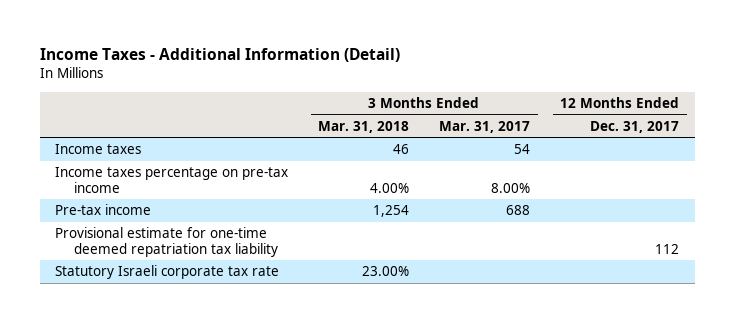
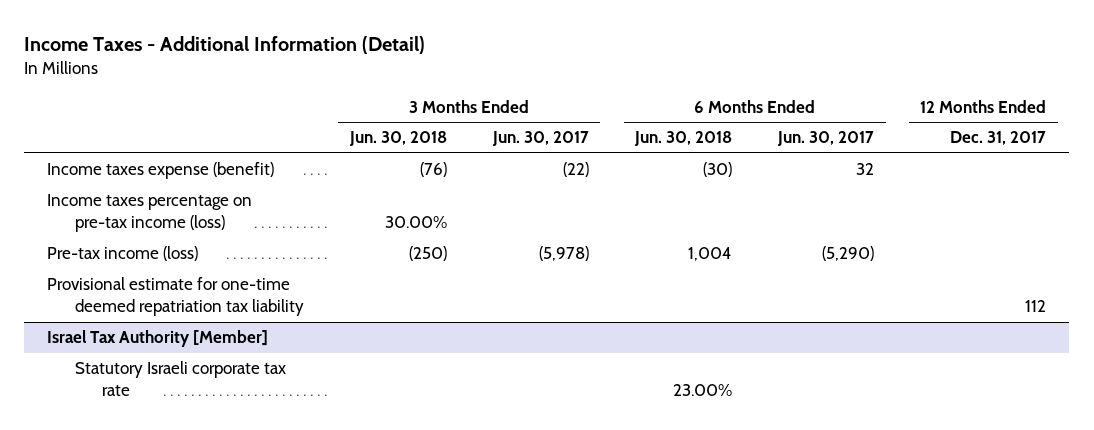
- | 3 Months Ended Mar. 31, 2018 | 3 Months Ended Mar. 31, 2017 | 12 Months Ended Dec. 31, 2017
+ | 3 Months Ended Jun. 30, 2018 | 3 Months Ended Jun. 30, 2017 | 6 Months Ended Jun. 30, 2018 | 6 Months Ended Jun. 30, 2017 | 12 Months Ended Dec. 31, 2017
- Income taxes | 46 | 54 |
- Income taxes percentage on pre-tax income | 4.00% | 8.00% |
- Pre-tax income | 1,254 | 688 |
+ Income taxes expense (benefit) | (76) | (22) | (30) | 32 |
+ Income taxes percentage on pre-tax income (loss) | 30.00% | | | |
+ Pre-tax income (loss) | (250) | (5,978) | 1,004 | (5,290) |
- Statutory Israeli corporate tax rate | 23.00% | |
+ Israel Tax Authority [Member]
+ Statutory Israeli corporate tax rate | | | 23.00% | |

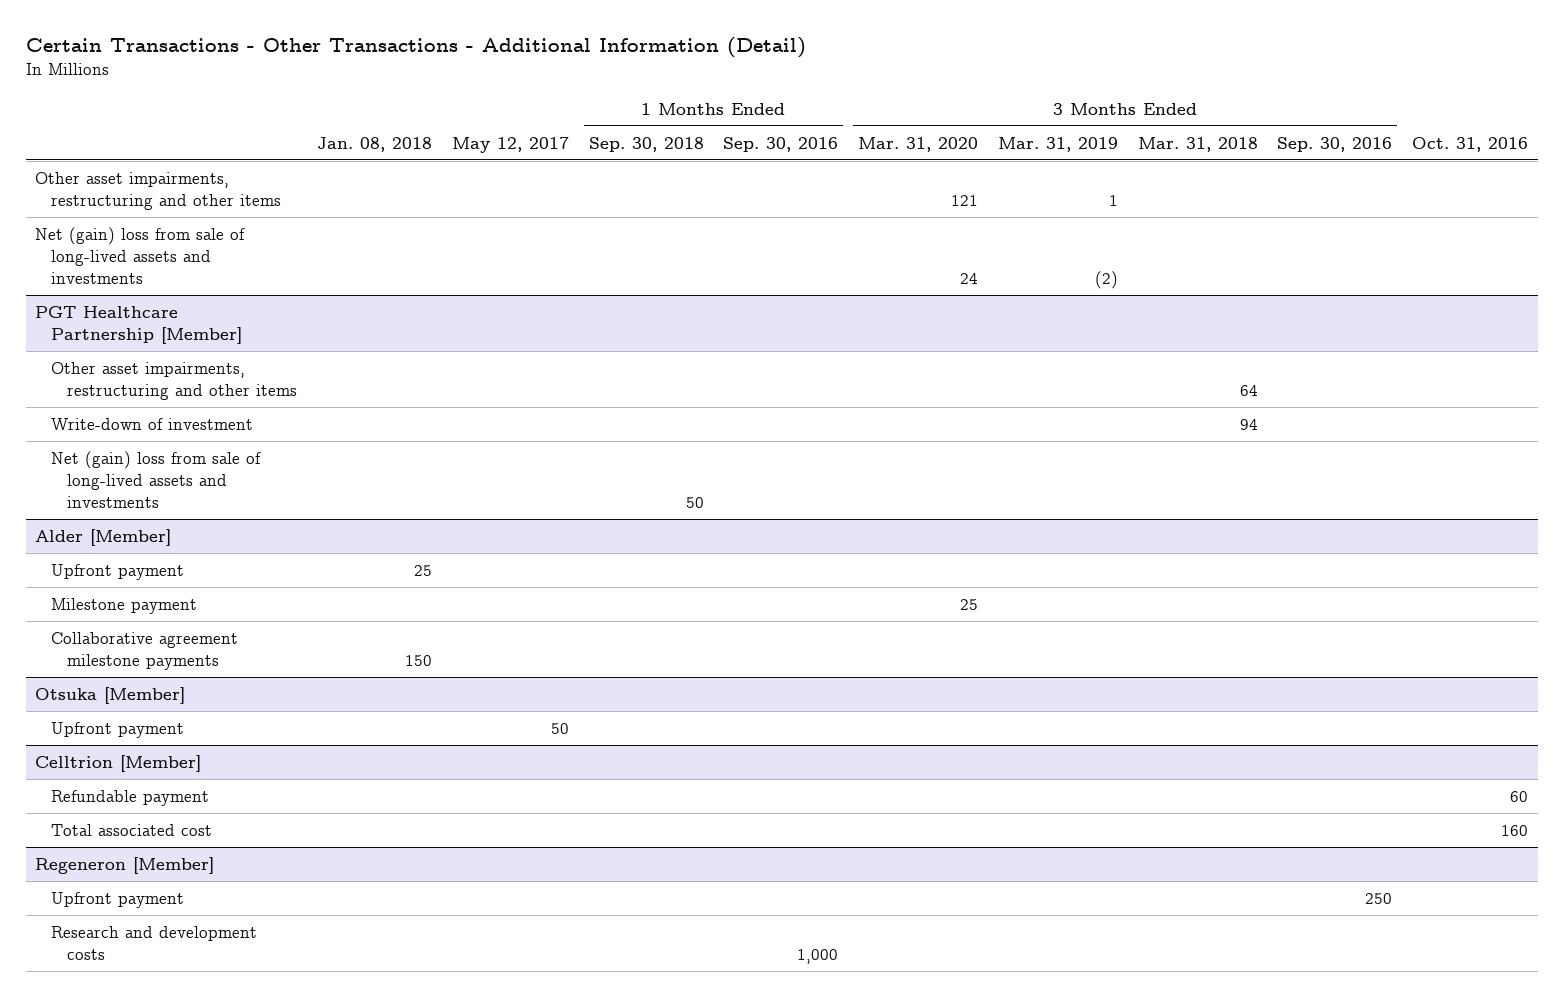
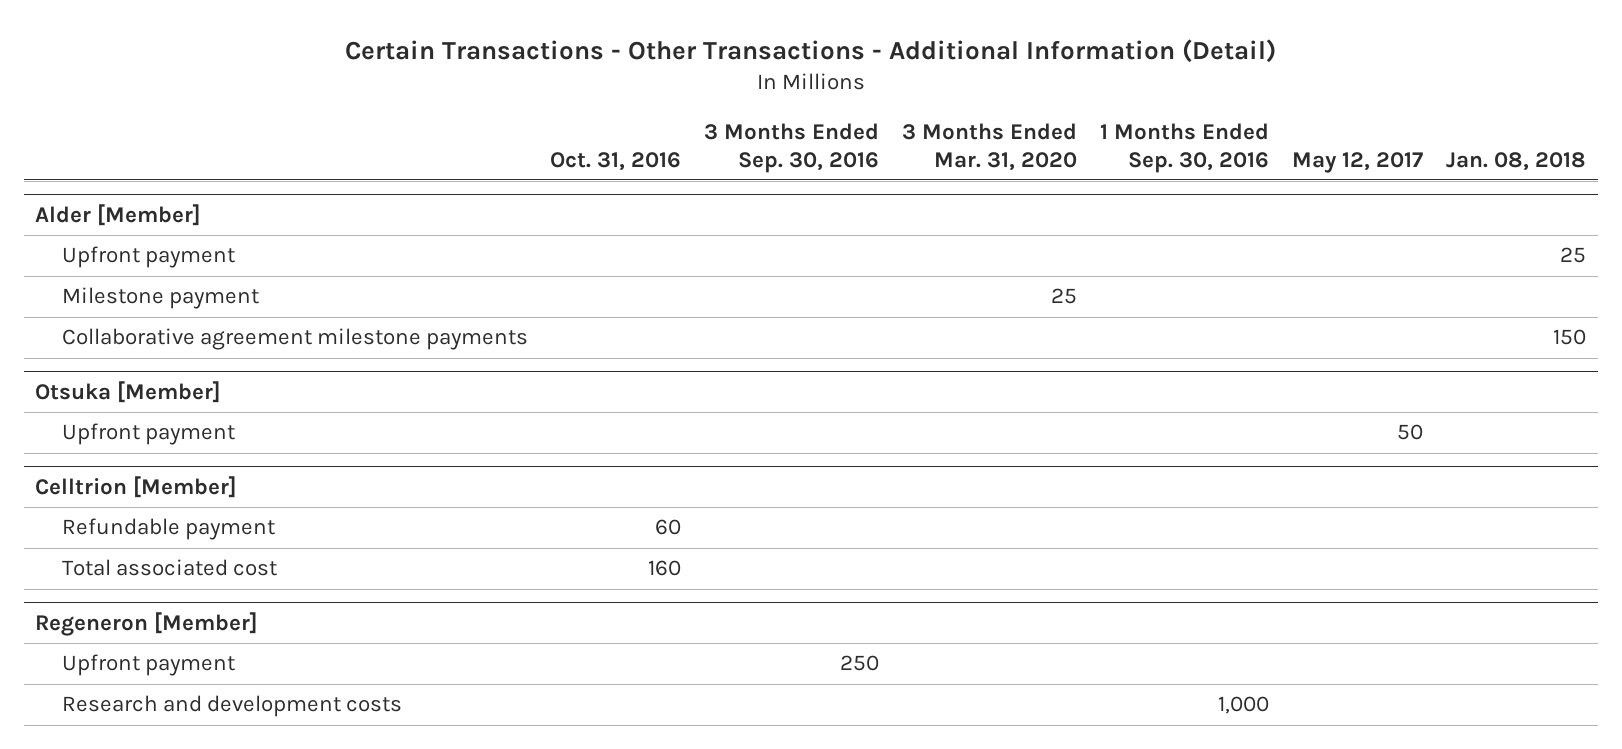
- | Jan. 08, 2018 | May 12, 2017 | 1 Months Ended Sep. 30, 2018 | 1 Months Ended Sep. 30, 2016 | 3 Months Ended Mar. 31, 2020 | 3 Months Ended Mar. 31, 2019 | 3 Months Ended Mar. 31, 2018 | 3 Months Ended Sep. 30, 2016 | Oct. 31, 2016
+ | Oct. 31, 2016 | 3 Months Ended Sep. 30, 2016 | 3 Months Ended Mar. 31, 2020 | 1 Months Ended Sep. 30, 2016 | May 12, 2017 | Jan. 08, 2018
- Other asset impairments, restructuring and other items | | | | | 121 | 1 | | |
- Net (gain) loss from sale of long-lived assets and investments | | | | | 24 | (2) | | |
- PGT Healthcare Partnership [Member]
- Other asset impairments, restructuring and other items | | | | | | | 64 | |
- Write-down of investment | | | | | | | 94 | |
- Net (gain) loss from sale of long-lived assets and investments | | | 50 | | | | | |

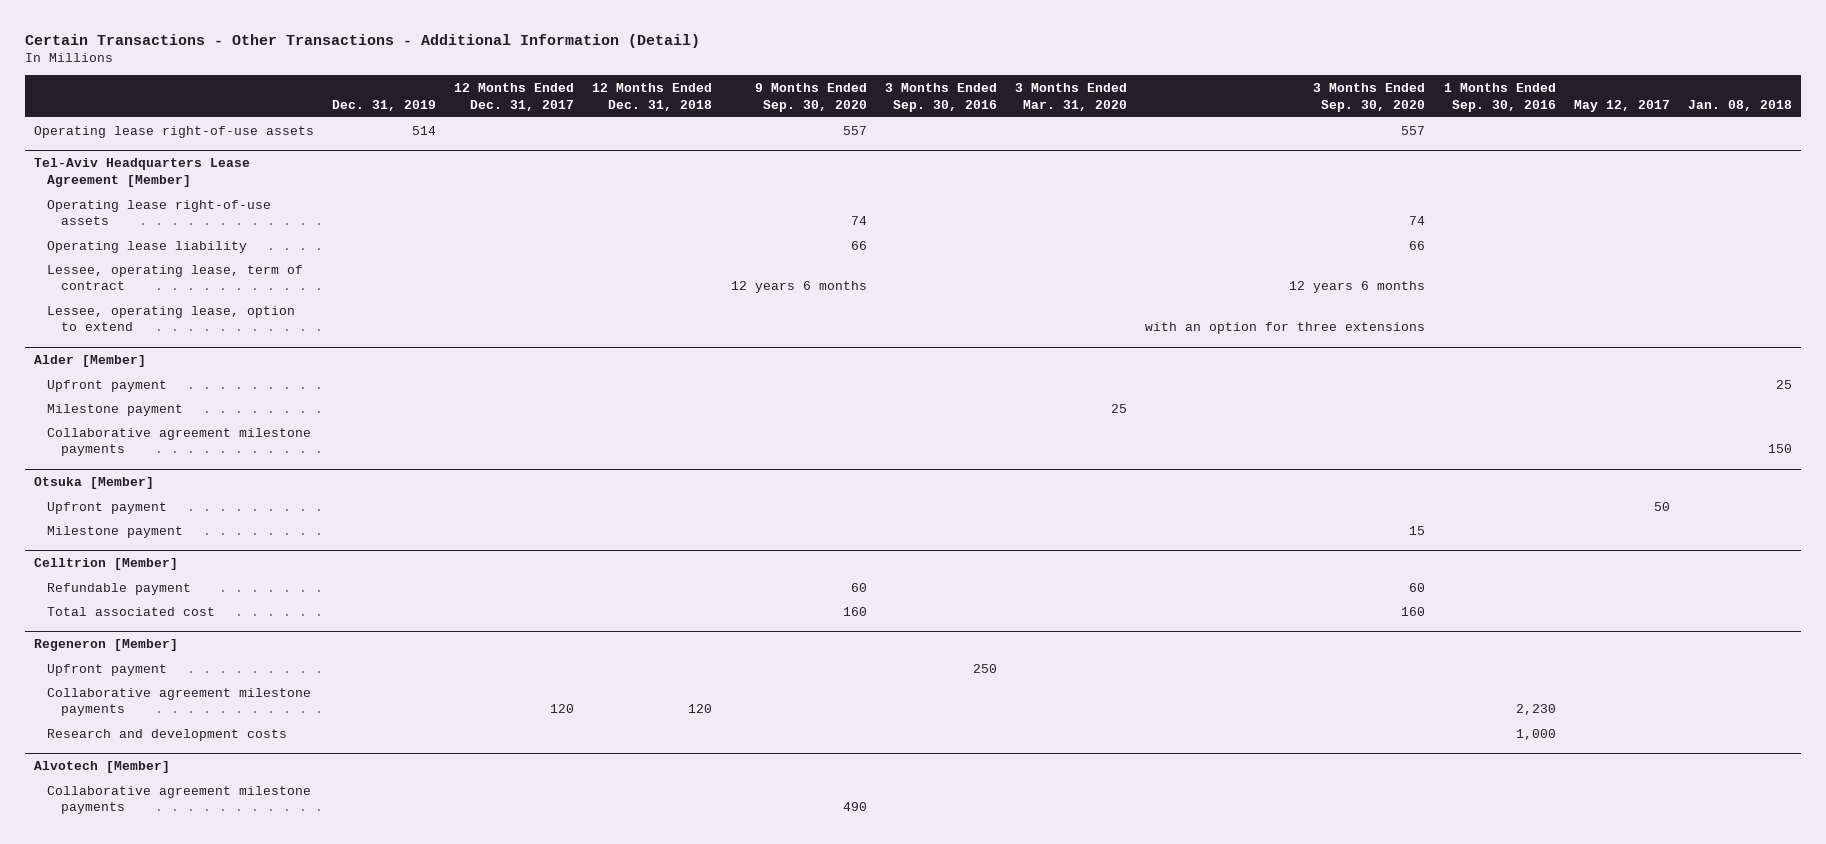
- | Oct. 31, 2016 | 3 Months Ended Sep. 30, 2016 | 3 Months Ended Mar. 31, 2020 | 1 Months Ended Sep. 30, 2016 | May 12, 2017 | Jan. 08, 2018
+ | Dec. 31, 2019 | 12 Months Ended Dec. 31, 2017 | 12 Months Ended Dec. 31, 2018 | 9 Months Ended Sep. 30, 2020 | 3 Months Ended Sep. 30, 2016 | 3 Months Ended Mar. 31, 2020 | 3 Months Ended Sep. 30, 2020 | 1 Months Ended Sep. 30, 2016 | May 12, 2017 | Jan. 08, 2018
+ Operating lease right-of-use assets | 514 | | | 557 | | | 557 | | |
+ Tel-Aviv Headquarters Lease Agreement [Member]
+ Operating lease right-of-use assets | | | | 74 | | | 74 | | |
+ Operating lease liability | | | | 66 | | | 66 | | |
+ Lessee, operating lease, term of contract | | | | 12 years 6 months | | | 12 years 6 months | | |
+ Lessee, operating lease, option to extend | | | | | | | with an option for three extensions | | |
@ Otsuka [Member]
+ Milestone payment | | | | | | | 15 | | |
@ Regeneron [Member]
+ Collaborative agreement milestone payments | | 120 | 120 | | | | | 2,230 | |
+ Alvotech [Member]
+ Collaborative agreement milestone payments | | | | 490 | | | | | |

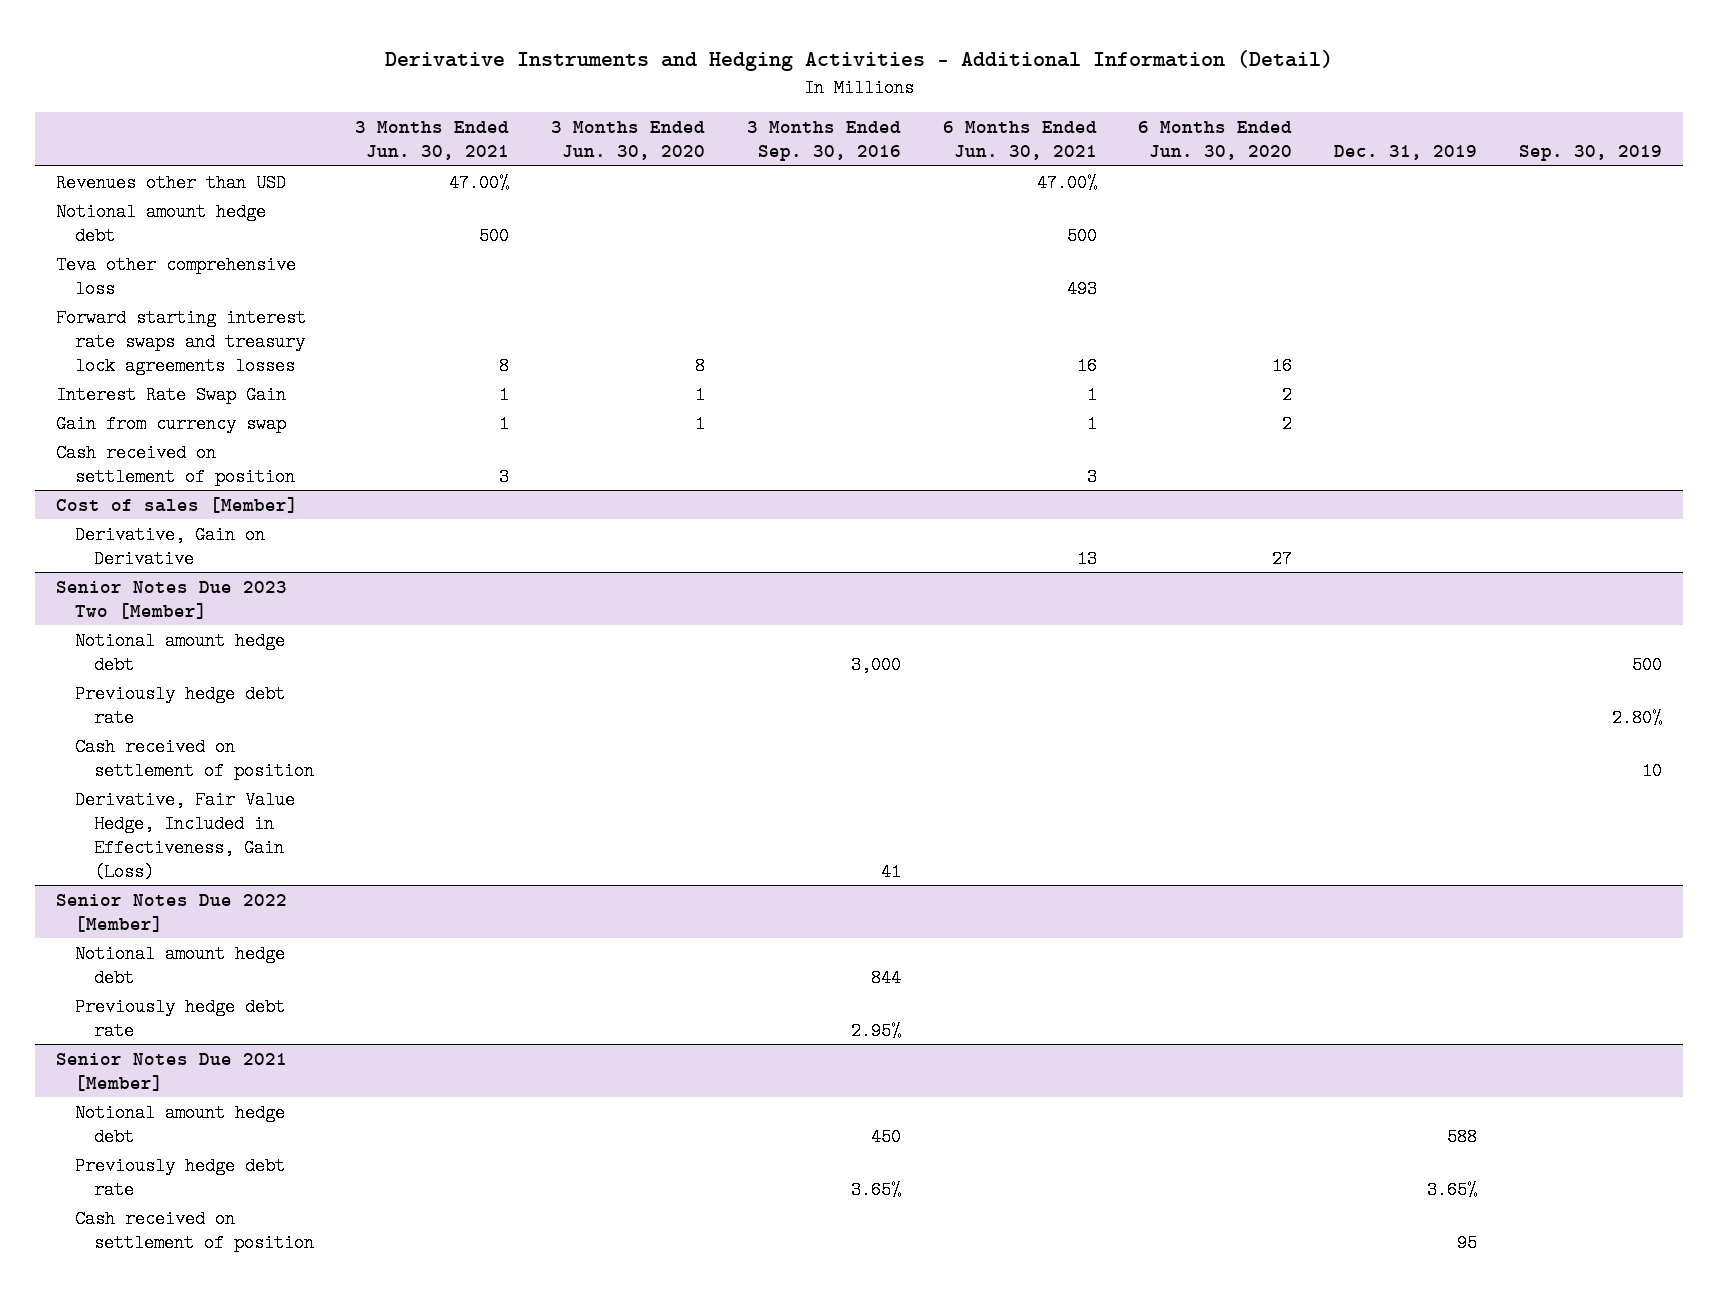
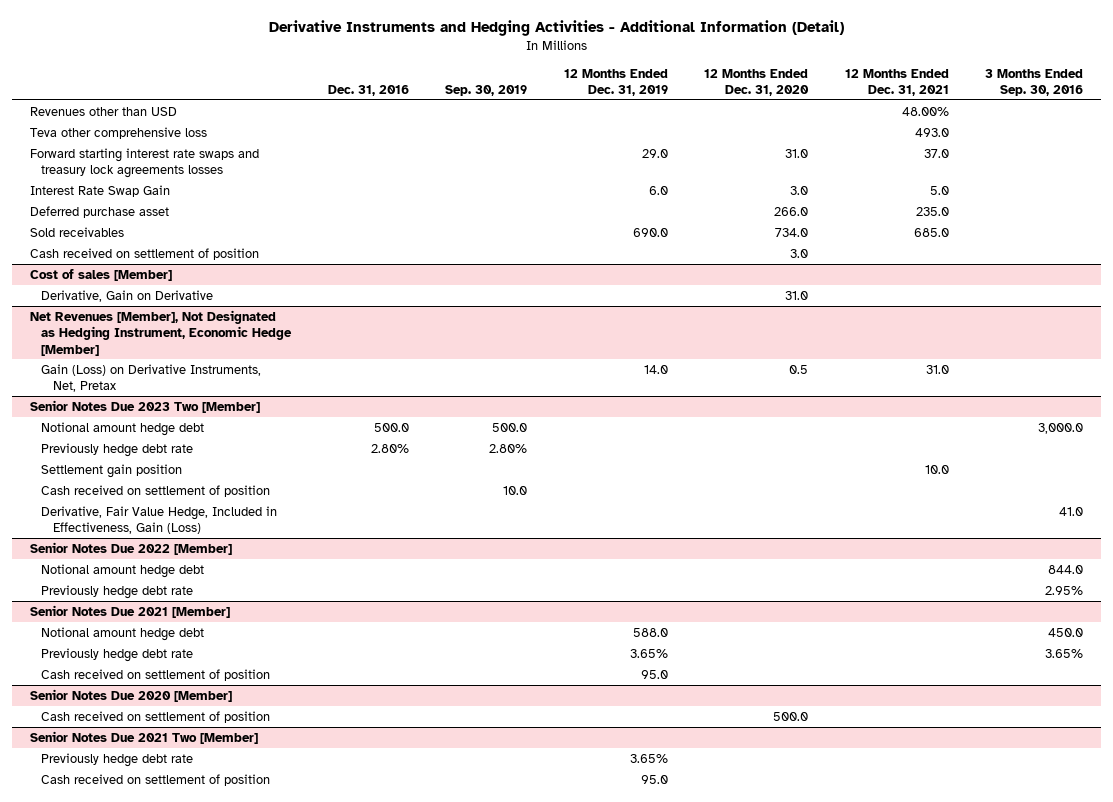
- | 3 Months Ended Jun. 30, 2021 | 3 Months Ended Jun. 30, 2020 | 3 Months Ended Sep. 30, 2016 | 6 Months Ended Jun. 30, 2021 | 6 Months Ended Jun. 30, 2020 | Dec. 31, 2019 | Sep. 30, 2019
+ | Dec. 31, 2016 | Sep. 30, 2019 | 12 Months Ended Dec. 31, 2019 | 12 Months Ended Dec. 31, 2020 | 12 Months Ended Dec. 31, 2021 | 3 Months Ended Sep. 30, 2016
- Notional amount hedge debt | 500 | | | 500 | | |
- Gain from currency swap | 1 | 1 | | 1 | 2 | |
+ Deferred purchase asset | | | | 266.0 | 235.0 |
+ Sold receivables | | | 690.0 | 734.0 | 685.0 |
+ Net Revenues [Member], Not Designated as Hedging Instrument, Economic Hedge [Member]
+ Gain (Loss) on Derivative Instruments, Net, Pretax | | | 14.0 | 0.5 | 31.0 |
@ Senior Notes Due 2023 Two [Member]
- Notional amount hedge debt | | | 3,000 | | | | 500
+ Notional amount hedge debt | 500.0 | 500.0 | | | | 3,000.0
- Cash received on settlement of position | | | | | | | 10
- Derivative, Fair Value Hedge, Included in Effectiveness, Gain (Loss) | | | 41 | | | |
+ Settlement gain position | | | | | 10.0 |
+ Cash received on settlement of position | | 10.0 | | | |
+ Derivative, Fair Value Hedge, Included in Effectiveness, Gain (Loss) | | | | | | 41.0
@ Senior Notes Due 2022 [Member]
- Notional amount hedge debt | | | 844 | | | |
+ Notional amount hedge debt | | | | | | 844.0
@ Senior Notes Due 2021 [Member]
- Notional amount hedge debt | | | 450 | | | 588 |
+ Notional amount hedge debt | | | 588.0 | | | 450.0
+ Senior Notes Due 2020 [Member]
+ Cash received on settlement of position | | | | 500.0 | |
+ Senior Notes Due 2021 Two [Member]
+ Previously hedge debt rate | | | 3.65% | | |
+ Cash received on settlement of position | | | 95.0 | | |

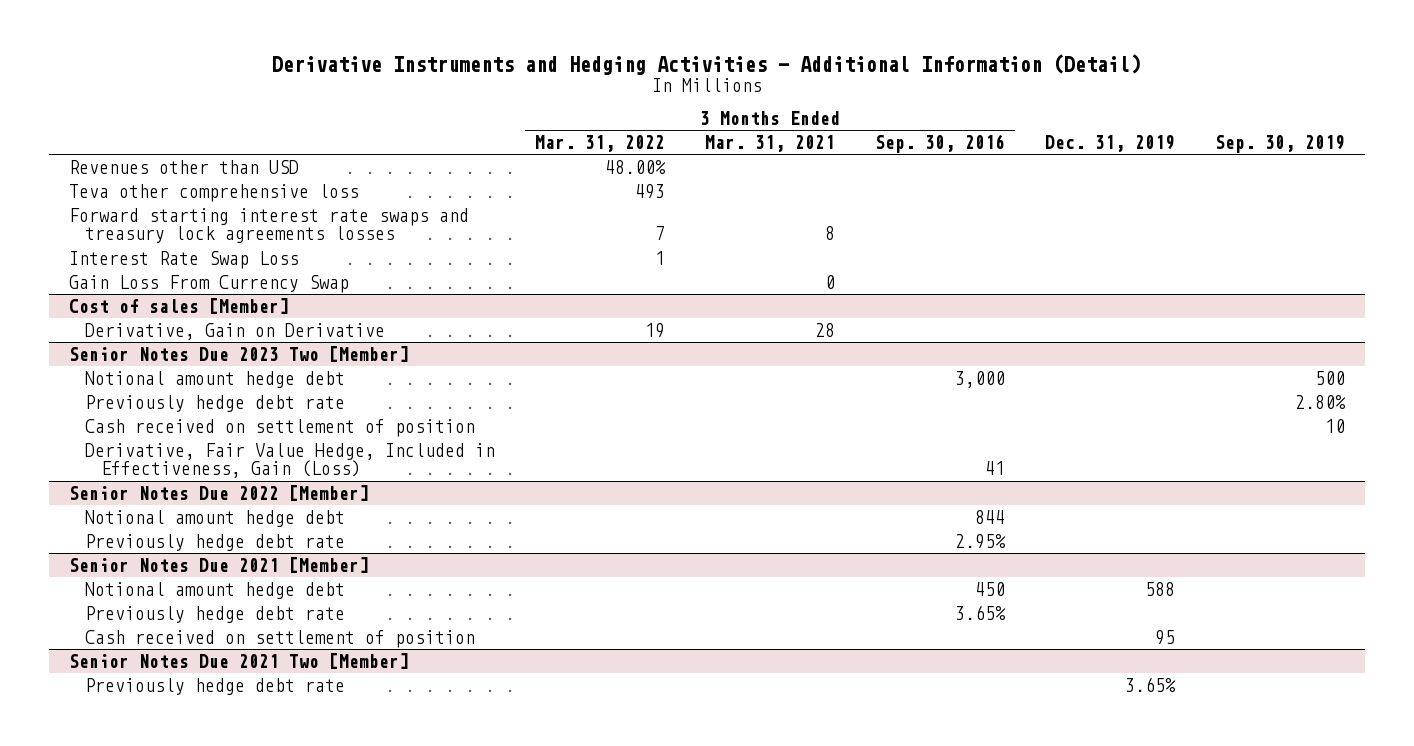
- | Dec. 31, 2016 | Sep. 30, 2019 | 12 Months Ended Dec. 31, 2019 | 12 Months Ended Dec. 31, 2020 | 12 Months Ended Dec. 31, 2021 | 3 Months Ended Sep. 30, 2016
+ | 3 Months Ended Mar. 31, 2022 | 3 Months Ended Mar. 31, 2021 | 3 Months Ended Sep. 30, 2016 | Dec. 31, 2019 | Sep. 30, 2019
- Interest Rate Swap Gain | | | 6.0 | 3.0 | 5.0 |
- Deferred purchase asset | | | | 266.0 | 235.0 |
- Sold receivables | | | 690.0 | 734.0 | 685.0 |
- Cash received on settlement of position | | | | 3.0 | |
+ Interest Rate Swap Loss | 1 | | | |
+ Gain Loss From Currency Swap | | 0 | | |
- Net Revenues [Member], Not Designated as Hedging Instrument, Economic Hedge [Member]
- Gain (Loss) on Derivative Instruments, Net, Pretax | | | 14.0 | 0.5 | 31.0 |
@ Senior Notes Due 2023 Two [Member]
- Notional amount hedge debt | 500.0 | 500.0 | | | | 3,000.0
+ Notional amount hedge debt | | | 3,000 | | 500
- Settlement gain position | | | | | 10.0 |
- Cash received on settlement of position | | 10.0 | | | |
- Derivative, Fair Value Hedge, Included in Effectiveness, Gain (Loss) | | | | | | 41.0
+ Cash received on settlement of position | | | | | 10
+ Derivative, Fair Value Hedge, Included in Effectiveness, Gain (Loss) | | | 41 | |
@ Senior Notes Due 2022 [Member]
- Notional amount hedge debt | | | | | | 844.0
+ Notional amount hedge debt | | | 844 | |
@ Senior Notes Due 2021 [Member]
- Notional amount hedge debt | | | 588.0 | | | 450.0
+ Notional amount hedge debt | | | 450 | 588 |
- Senior Notes Due 2020 [Member]
- Cash received on settlement of position | | | | 500.0 | |
@ Senior Notes Due 2021 Two [Member]
- Cash received on settlement of position | | | 95.0 | | |

